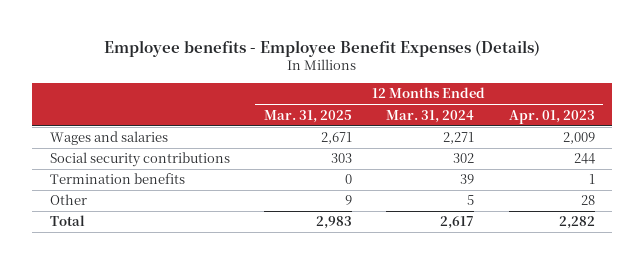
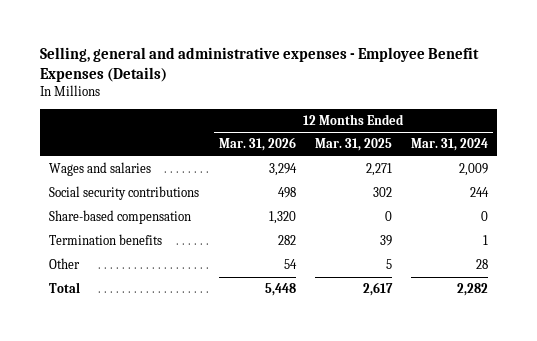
- Employee benefits - Employee Benefit Expenses (Details)
+ Selling, general and administrative expenses - Employee Benefit Expenses (Details)
- | 12 Months Ended Mar. 31, 2025 | 12 Months Ended Mar. 31, 2024 | 12 Months Ended Apr. 01, 2023
+ | 12 Months Ended Mar. 31, 2026 | 12 Months Ended Mar. 31, 2025 | 12 Months Ended Mar. 31, 2024
- Wages and salaries | 2,671 | 2,271 | 2,009
- Social security contributions | 303 | 302 | 244
- Termination benefits | 0 | 39 | 1
- Other | 9 | 5 | 28
- Total | 2,983 | 2,617 | 2,282
+ Wages and salaries | 3,294 | 2,271 | 2,009
+ Social security contributions | 498 | 302 | 244
+ Share-based compensation | 1,320 | 0 | 0
+ Termination benefits | 282 | 39 | 1
+ Other | 54 | 5 | 28
+ Total | 5,448 | 2,617 | 2,282

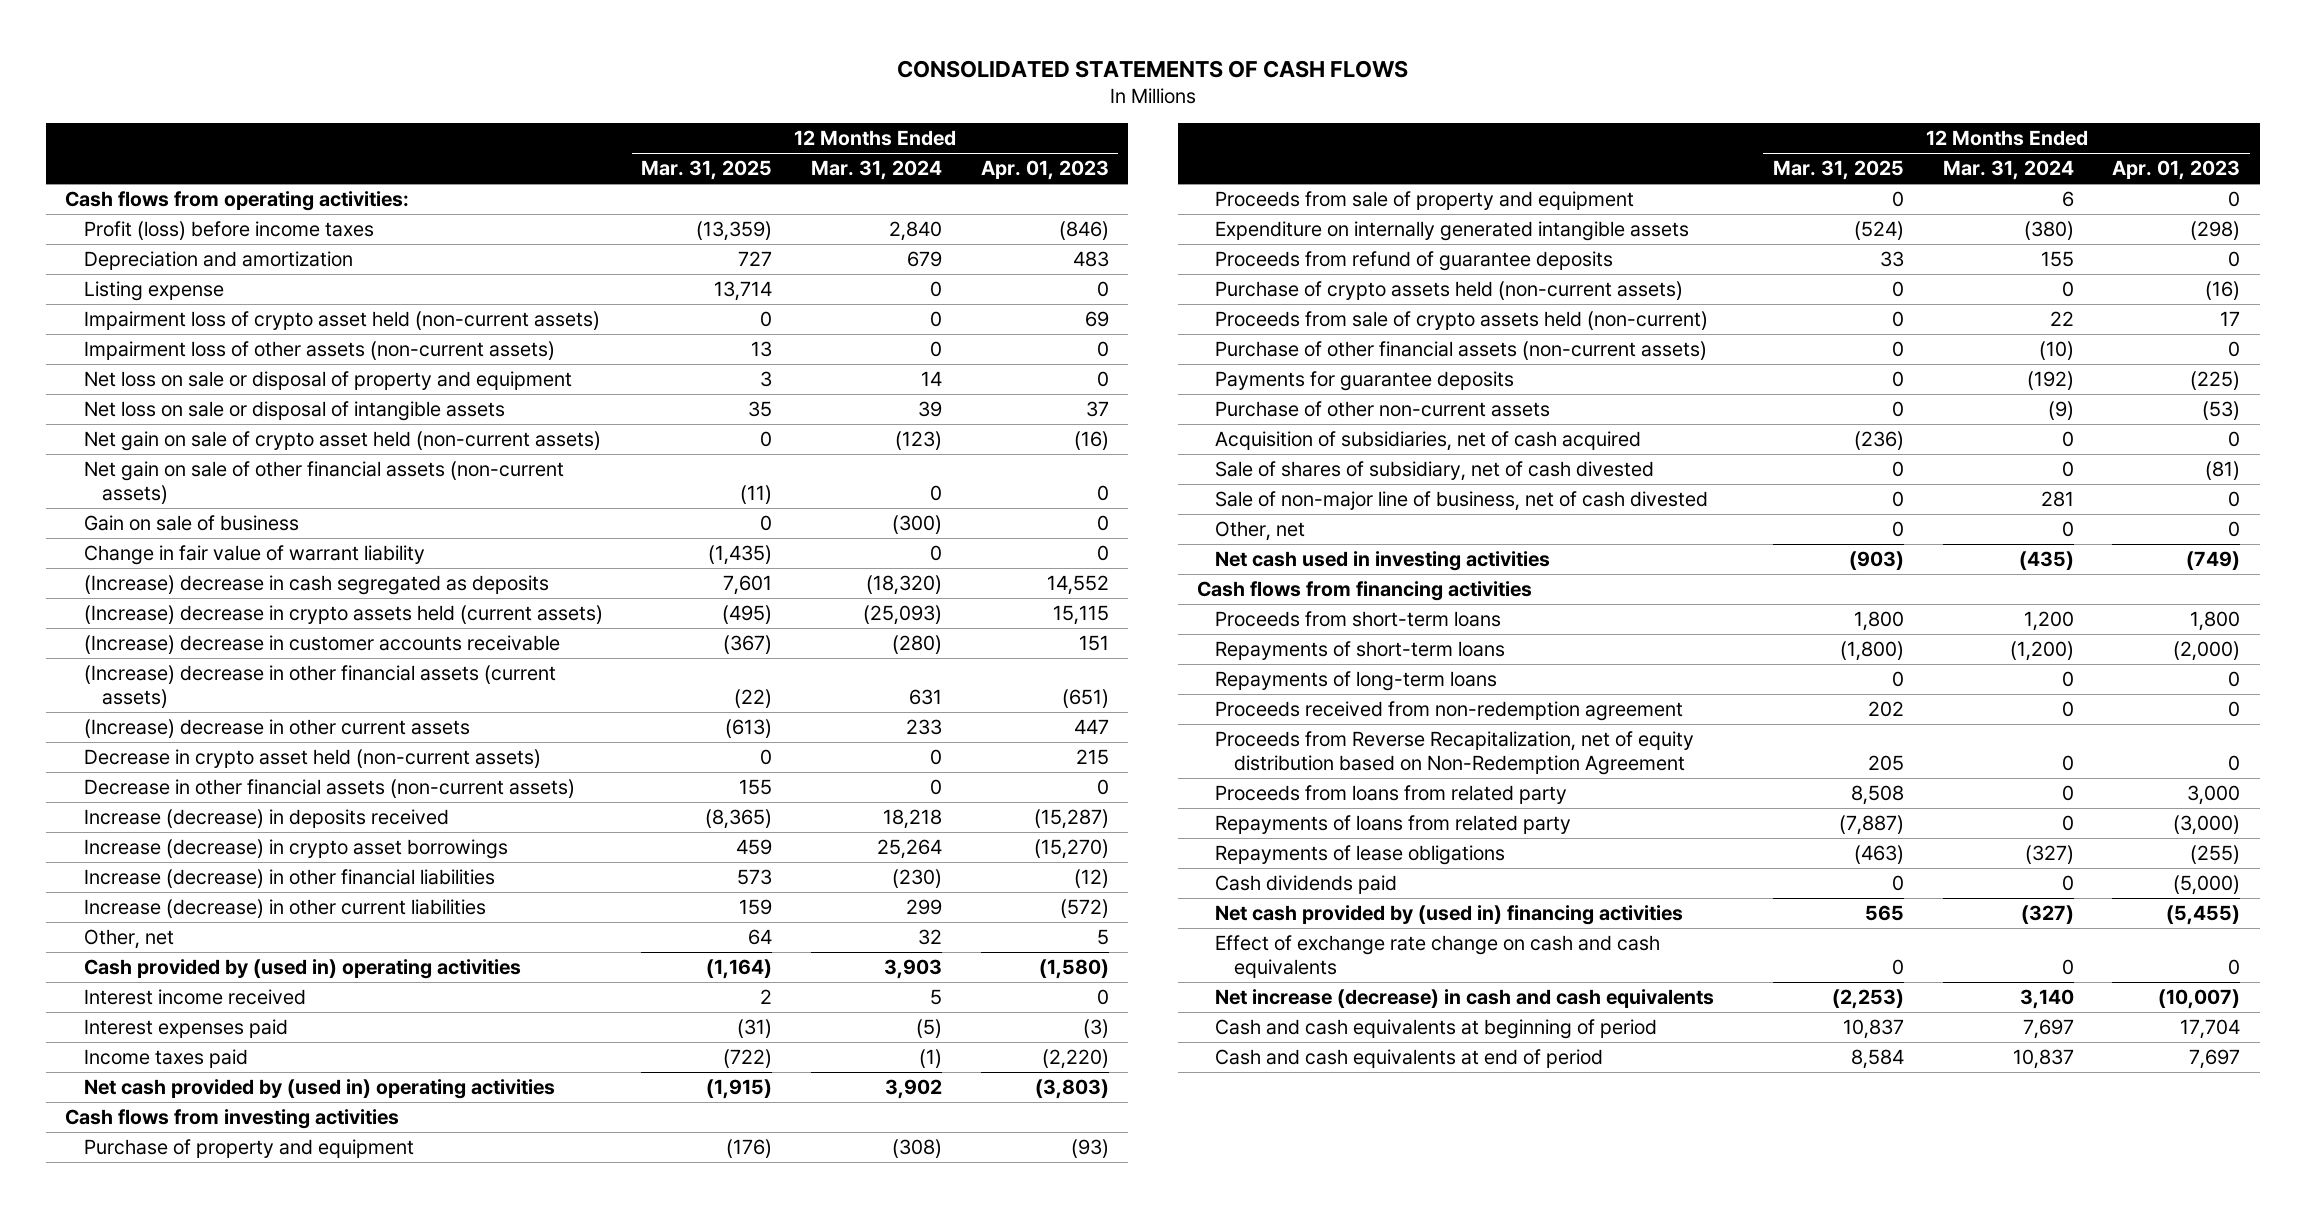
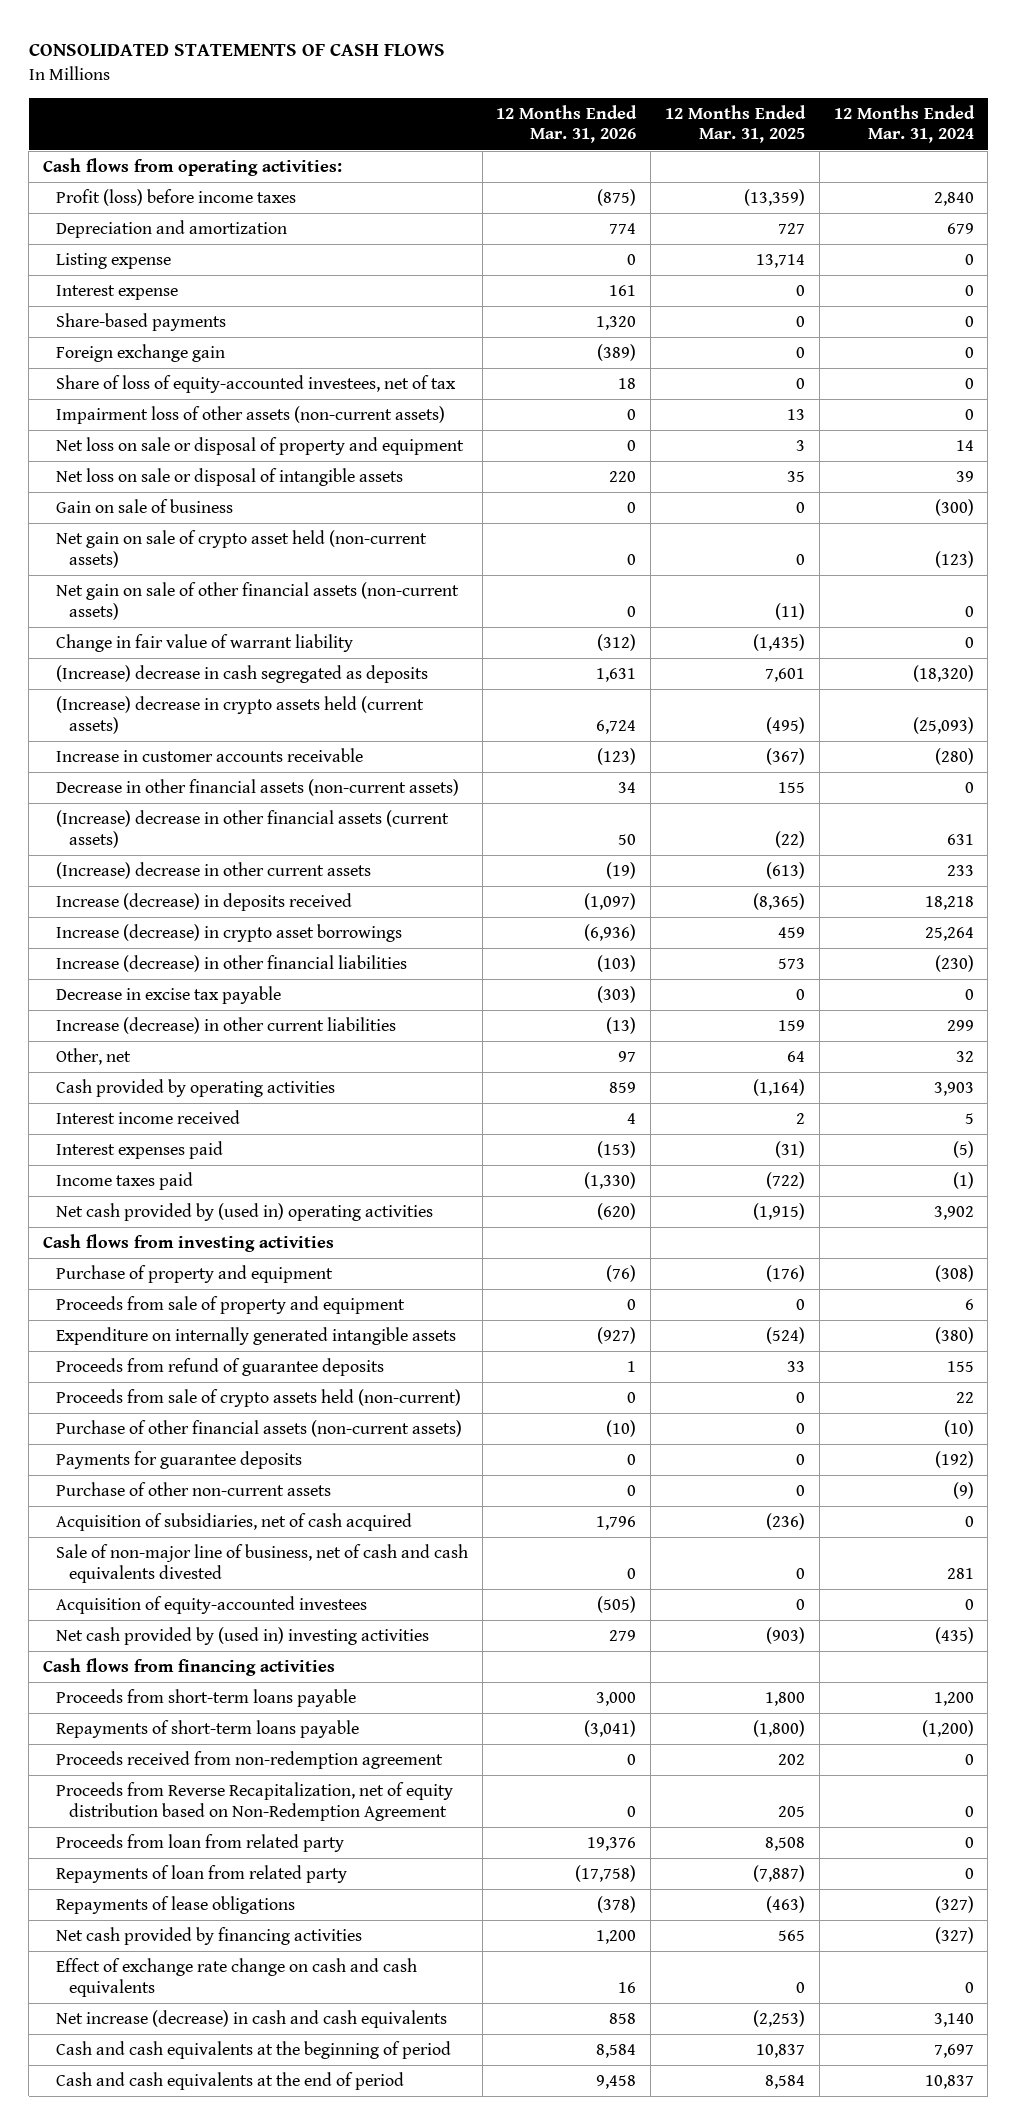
- | 12 Months Ended Mar. 31, 2025 | 12 Months Ended Mar. 31, 2024 | 12 Months Ended Apr. 01, 2023
+ | 12 Months Ended Mar. 31, 2026 | 12 Months Ended Mar. 31, 2025 | 12 Months Ended Mar. 31, 2024
- Impairment loss of crypto asset held (non-current assets) | 0 | 0 | 69
+ Interest expense | 161 | 0 | 0
+ Share-based payments | 1,320 | 0 | 0
+ Foreign exchange gain | (389) | 0 | 0
+ Share of loss of equity-accounted investees, net of tax | 18 | 0 | 0
moved up: Gain on sale of business | 0 | 0 | (300)
- (Increase) decrease in customer accounts receivable | (367) | (280) | 151
+ Increase in customer accounts receivable | (123) | (367) | (280)
moved up: Decrease in other financial assets (non-current assets) | 34 | 155 | 0
- Decrease in crypto asset held (non-current assets) | 0 | 0 | 215
+ Decrease in excise tax payable | (303) | 0 | 0
- Cash provided by (used in) operating activities | (1,164) | 3,903 | (1,580)
+ Cash provided by operating activities | 859 | (1,164) | 3,903
- Purchase of crypto assets held (non-current assets) | 0 | 0 | (16)
- Sale of shares of subsidiary, net of cash divested | 0 | 0 | (81)
- Sale of non-major line of business, net of cash divested | 0 | 281 | 0
- Other, net | 0 | 0 | 0
- Net cash used in investing activities | (903) | (435) | (749)
+ Sale of non-major line of business, net of cash and cash equivalents divested | 0 | 0 | 281
+ Acquisition of equity-accounted investees | (505) | 0 | 0
+ Net cash provided by (used in) investing activities | 279 | (903) | (435)
- Proceeds from short-term loans | 1,800 | 1,200 | 1,800
- Repayments of short-term loans | (1,800) | (1,200) | (2,000)
- Repayments of long-term loans | 0 | 0 | 0
+ Proceeds from short-term loans payable | 3,000 | 1,800 | 1,200
+ Repayments of short-term loans payable | (3,041) | (1,800) | (1,200)
- Proceeds from loans from related party | 8,508 | 0 | 3,000
- Repayments of loans from related party | (7,887) | 0 | (3,000)
+ Proceeds from loan from related party | 19,376 | 8,508 | 0
+ Repayments of loan from related party | (17,758) | (7,887) | 0
- Cash dividends paid | 0 | 0 | (5,000)
- Net cash provided by (used in) financing activities | 565 | (327) | (5,455)
+ Net cash provided by financing activities | 1,200 | 565 | (327)
- Cash and cash equivalents at beginning of period | 10,837 | 7,697 | 17,704
- Cash and cash equivalents at end of period | 8,584 | 10,837 | 7,697
+ Cash and cash equivalents at the beginning of period | 8,584 | 10,837 | 7,697
+ Cash and cash equivalents at the end of period | 9,458 | 8,584 | 10,837

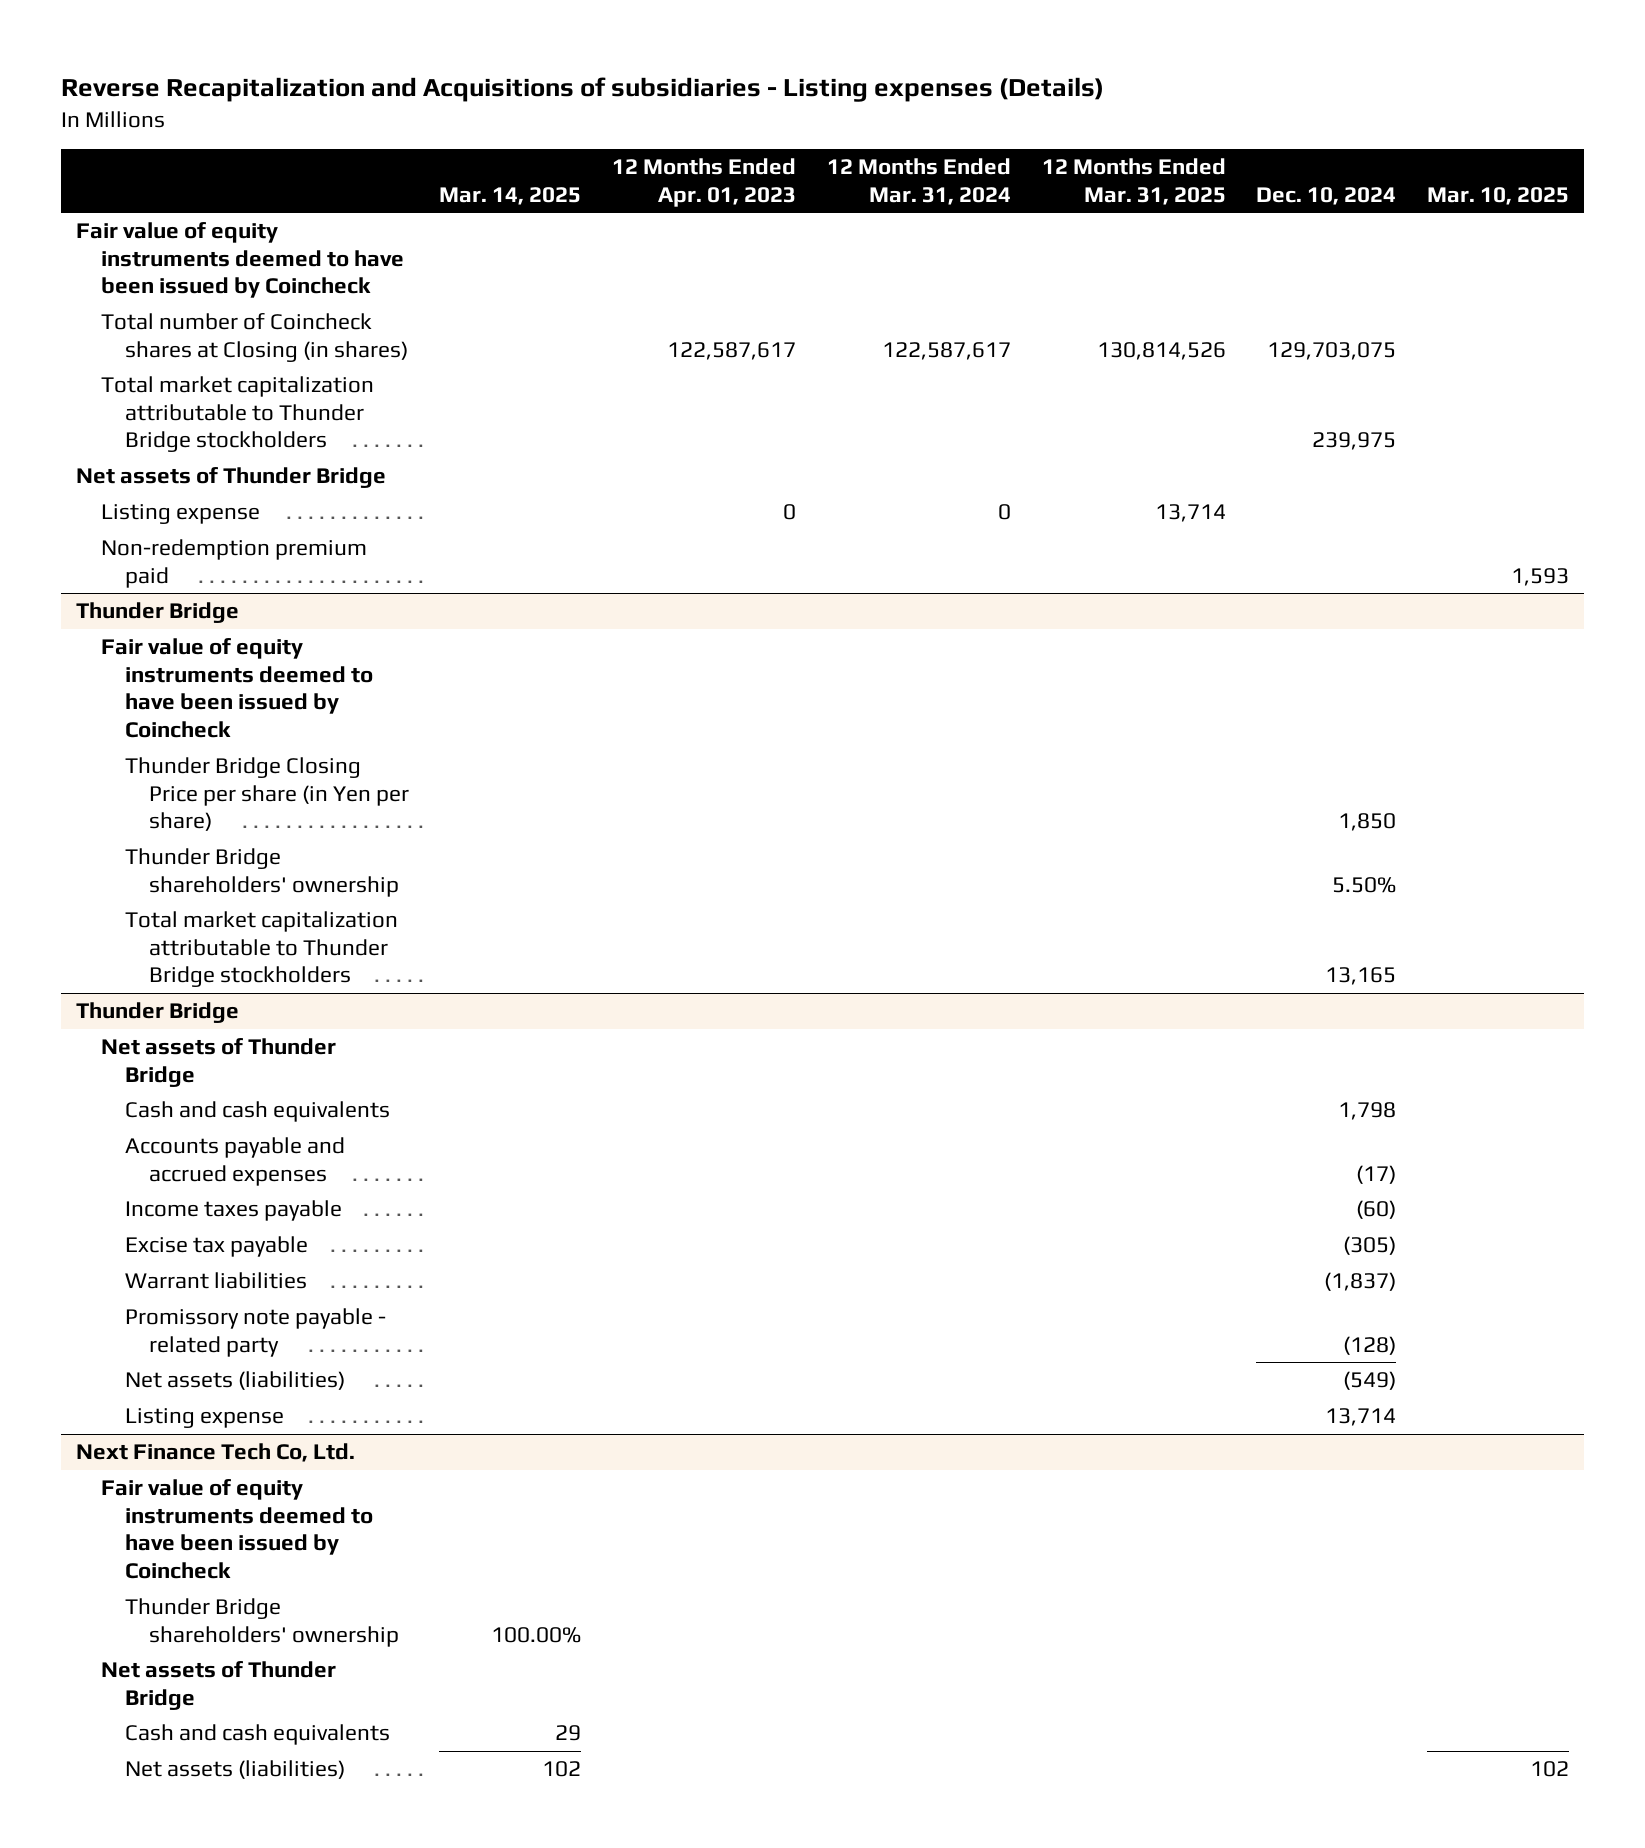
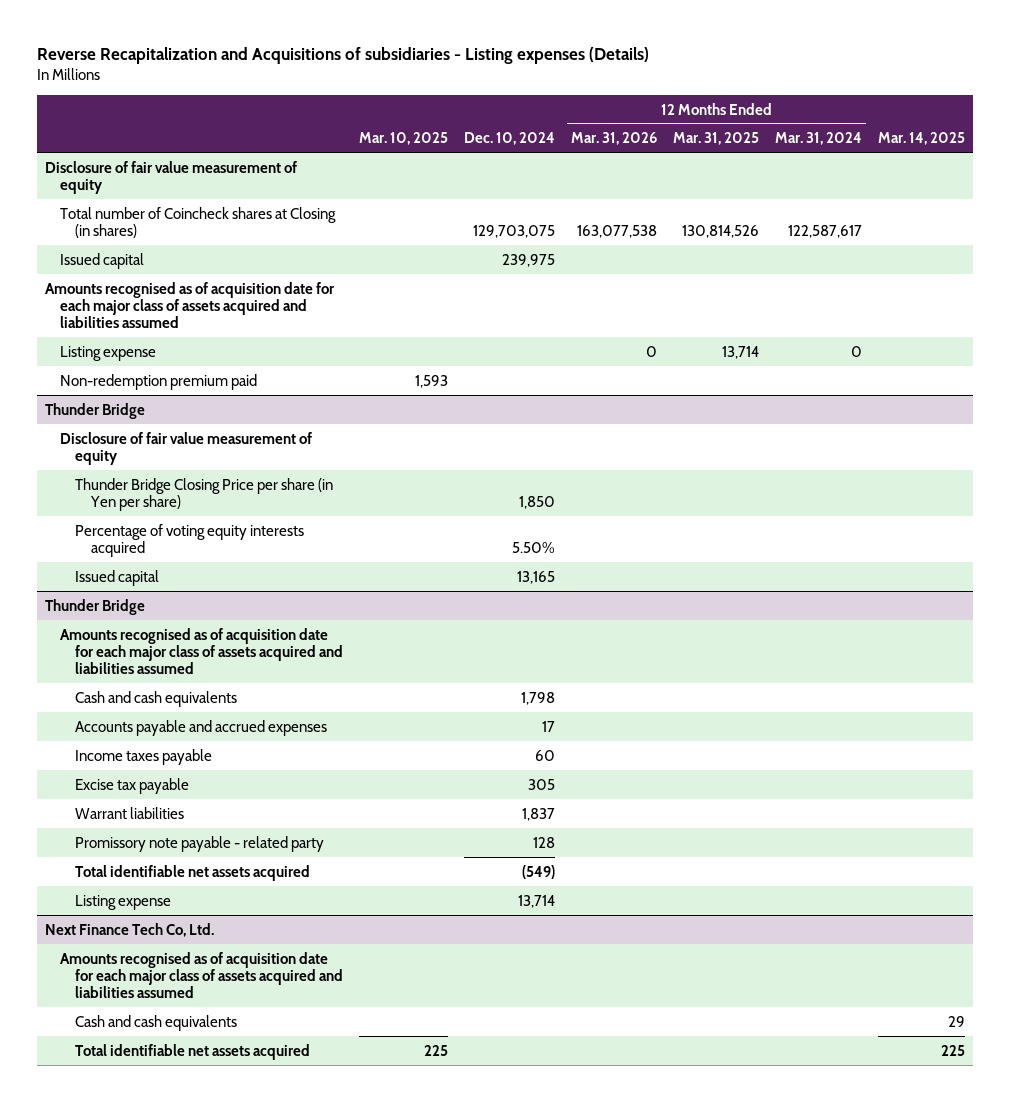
- | Mar. 14, 2025 | 12 Months Ended Apr. 01, 2023 | 12 Months Ended Mar. 31, 2024 | 12 Months Ended Mar. 31, 2025 | Dec. 10, 2024 | Mar. 10, 2025
+ | Mar. 10, 2025 | Dec. 10, 2024 | 12 Months Ended Mar. 31, 2026 | 12 Months Ended Mar. 31, 2025 | 12 Months Ended Mar. 31, 2024 | Mar. 14, 2025
- Fair value of equity instruments deemed to have been issued by Coincheck
+ Disclosure of fair value measurement of equity
- Total market capitalization attributable to Thunder Bridge stockholders | | | | | 239,975 |
- Net assets of Thunder Bridge
+ Issued capital | | 239,975 | | | |
+ Amounts recognised as of acquisition date for each major class of assets acquired and liabilities assumed
@ Thunder Bridge
- Fair value of equity instruments deemed to have been issued by Coincheck
+ Disclosure of fair value measurement of equity
- Thunder Bridge shareholders' ownership | | | | | 5.50% |
- Total market capitalization attributable to Thunder Bridge stockholders | | | | | 13,165 |
+ Percentage of voting equity interests acquired | | 5.50% | | | |
+ Issued capital | | 13,165 | | | |
- Net assets of Thunder Bridge
+ Amounts recognised as of acquisition date for each major class of assets acquired and liabilities assumed
- Accounts payable and accrued expenses | | | | | (17) |
- Income taxes payable | | | | | (60) |
- Excise tax payable | | | | | (305) |
- Warrant liabilities | | | | | (1,837) |
- Promissory note payable - related party | | | | | (128) |
- Net assets (liabilities) | | | | | (549) |
+ Accounts payable and accrued expenses | | 17 | | | |
+ Income taxes payable | | 60 | | | |
+ Excise tax payable | | 305 | | | |
+ Warrant liabilities | | 1,837 | | | |
+ Promissory note payable - related party | | 128 | | | |
+ Total identifiable net assets acquired | | (549) | | | |
@ Next Finance Tech Co, Ltd.
- Fair value of equity instruments deemed to have been issued by Coincheck
- Thunder Bridge shareholders' ownership | 100.00% | | | | |
- Net assets of Thunder Bridge
+ Amounts recognised as of acquisition date for each major class of assets acquired and liabilities assumed
- Net assets (liabilities) | 102 | | | | | 102
+ Total identifiable net assets acquired | 225 | | | | | 225

